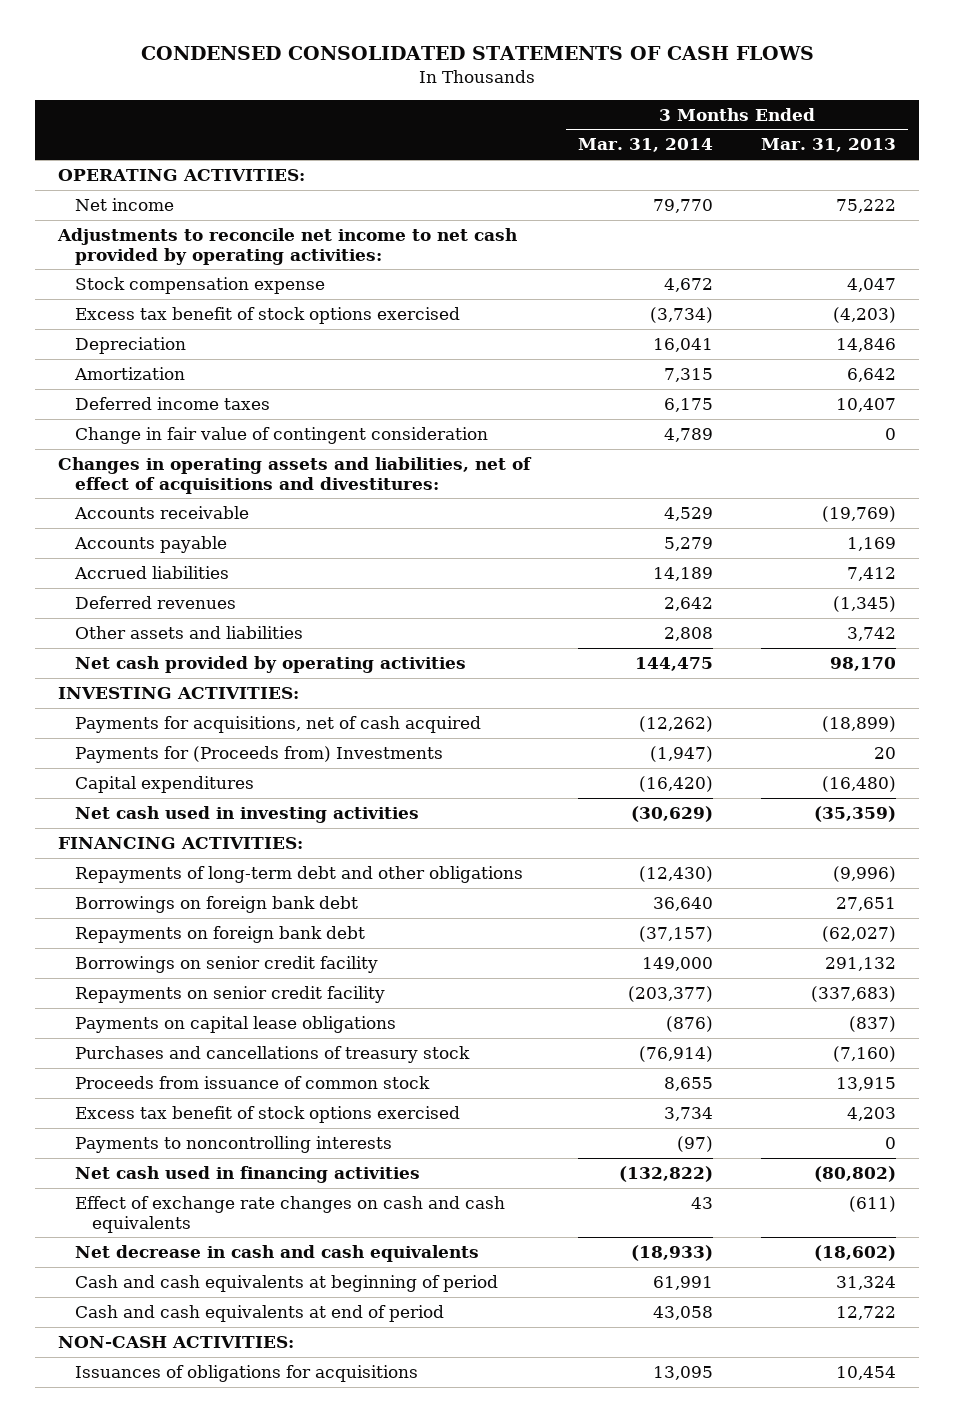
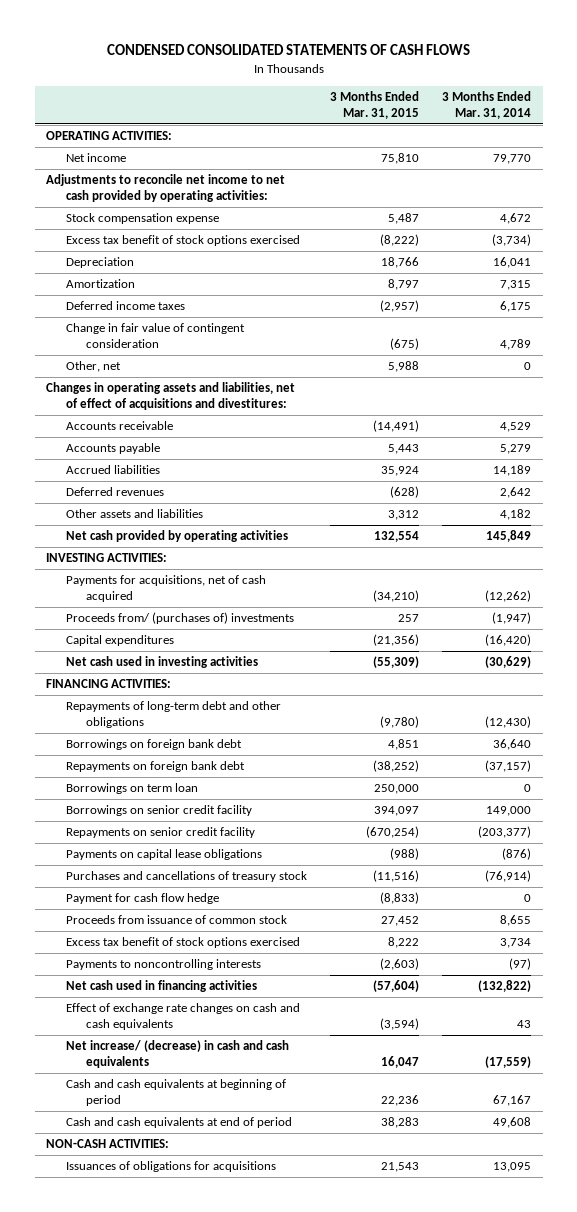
- | 3 Months Ended Mar. 31, 2014 | 3 Months Ended Mar. 31, 2013
+ | 3 Months Ended Mar. 31, 2015 | 3 Months Ended Mar. 31, 2014
+ Other, net | 5,988 | 0
- Other assets and liabilities | 2,808 | 3,742
- Net cash provided by operating activities | 144,475 | 98,170
+ Other assets and liabilities | 3,312 | 4,182
+ Net cash provided by operating activities | 132,554 | 145,849
- Payments for (Proceeds from) Investments | (1,947) | 20
+ Proceeds from/ (purchases of) investments | 257 | (1,947)
+ Borrowings on term loan | 250,000 | 0
+ Payment for cash flow hedge | (8,833) | 0
- Net decrease in cash and cash equivalents | (18,933) | (18,602)
- Cash and cash equivalents at beginning of period | 61,991 | 31,324
- Cash and cash equivalents at end of period | 43,058 | 12,722
+ Net increase/ (decrease) in cash and cash equivalents | 16,047 | (17,559)
+ Cash and cash equivalents at beginning of period | 22,236 | 67,167
+ Cash and cash equivalents at end of period | 38,283 | 49,608

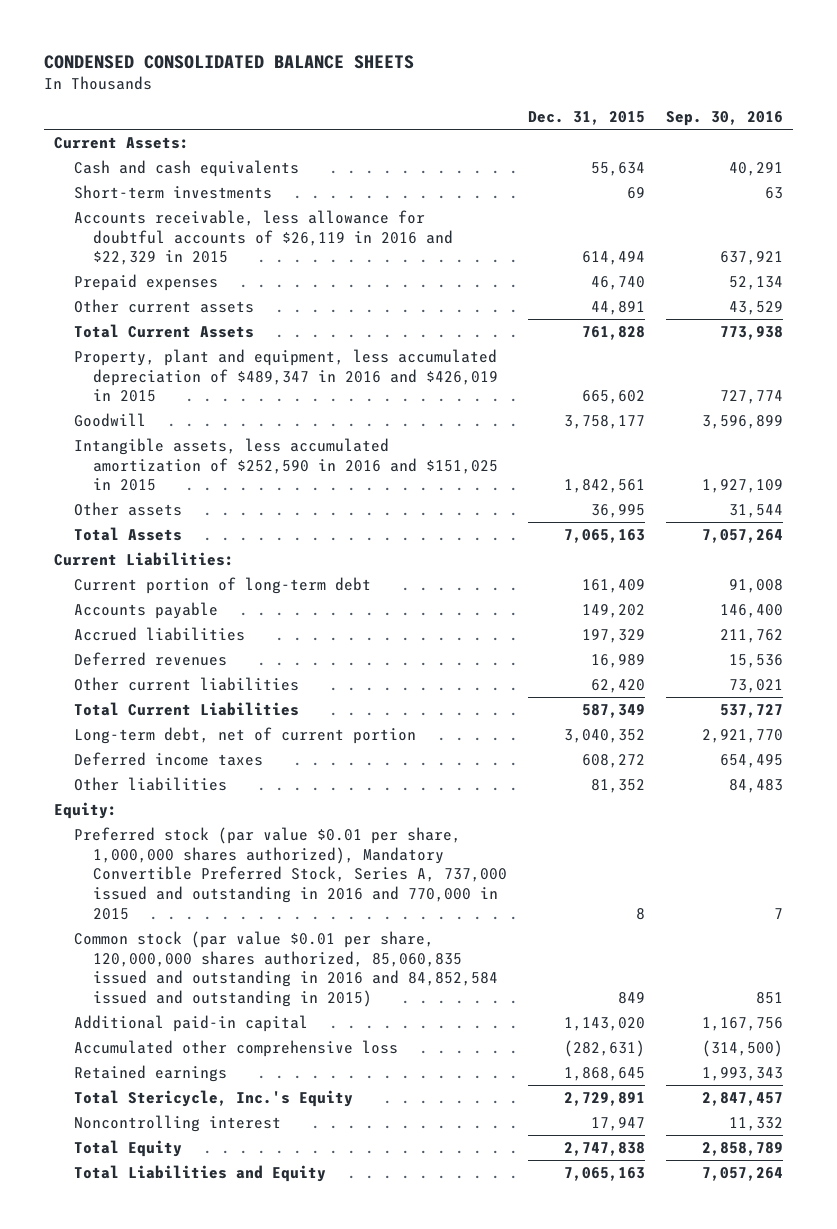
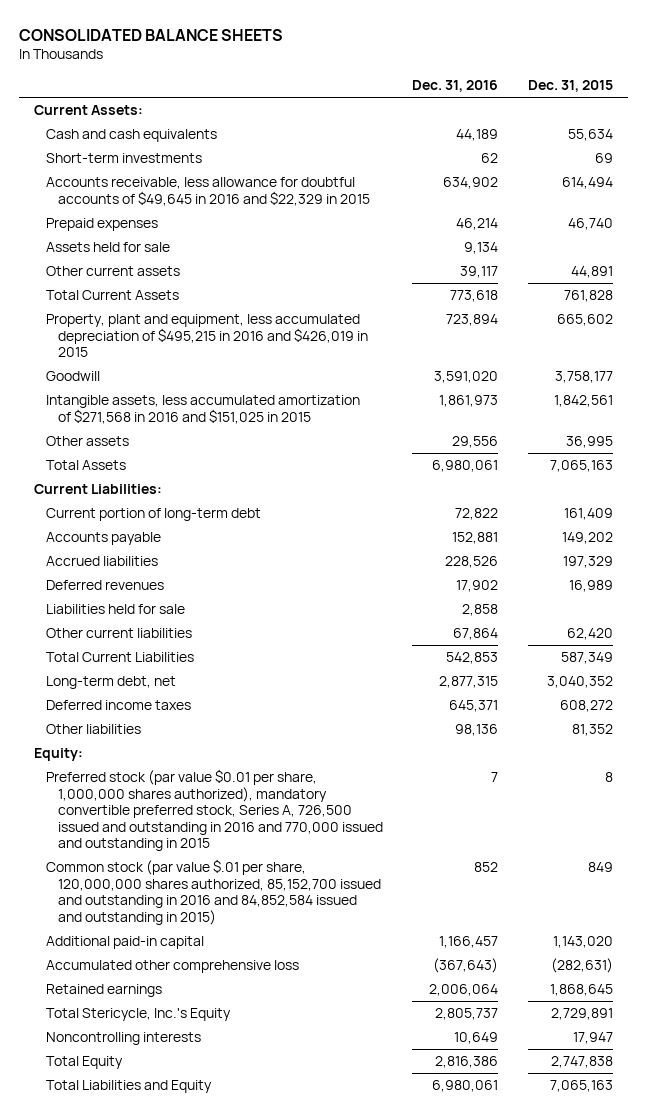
- CONDENSED CONSOLIDATED BALANCE SHEETS
+ CONSOLIDATED BALANCE SHEETS
- | Dec. 31, 2015 | Sep. 30, 2016
+ | Dec. 31, 2016 | Dec. 31, 2015
- Accounts receivable, less allowance for doubtful accounts of $26,119 in 2016 and $22,329 in 2015 | 614,494 | 637,921
+ Accounts receivable, less allowance for doubtful accounts of $49,645 in 2016 and $22,329 in 2015 | 634,902 | 614,494
+ Assets held for sale | 9,134 |
- Property, plant and equipment, less accumulated depreciation of $489,347 in 2016 and $426,019 in 2015 | 665,602 | 727,774
+ Property, plant and equipment, less accumulated depreciation of $495,215 in 2016 and $426,019 in 2015 | 723,894 | 665,602
- Intangible assets, less accumulated amortization of $252,590 in 2016 and $151,025 in 2015 | 1,842,561 | 1,927,109
+ Intangible assets, less accumulated amortization of $271,568 in 2016 and $151,025 in 2015 | 1,861,973 | 1,842,561
+ Liabilities held for sale | 2,858 |
- Long-term debt, net of current portion | 3,040,352 | 2,921,770
+ Long-term debt, net | 2,877,315 | 3,040,352
- Preferred stock (par value $0.01 per share, 1,000,000 shares authorized), Mandatory Convertible Preferred Stock, Series A, 737,000 issued and outstanding in 2016 and 770,000 in 2015 | 8 | 7
- Common stock (par value $0.01 per share, 120,000,000 shares authorized, 85,060,835 issued and outstanding in 2016 and 84,852,584 issued and outstanding in 2015) | 849 | 851
+ Preferred stock (par value $0.01 per share, 1,000,000 shares authorized), mandatory convertible preferred stock, Series A, 726,500 issued and outstanding in 2016 and 770,000 issued and outstanding in 2015 | 7 | 8
+ Common stock (par value $.01 per share, 120,000,000 shares authorized, 85,152,700 issued and outstanding in 2016 and 84,852,584 issued and outstanding in 2015) | 852 | 849
- Noncontrolling interest | 17,947 | 11,332
+ Noncontrolling interests | 10,649 | 17,947

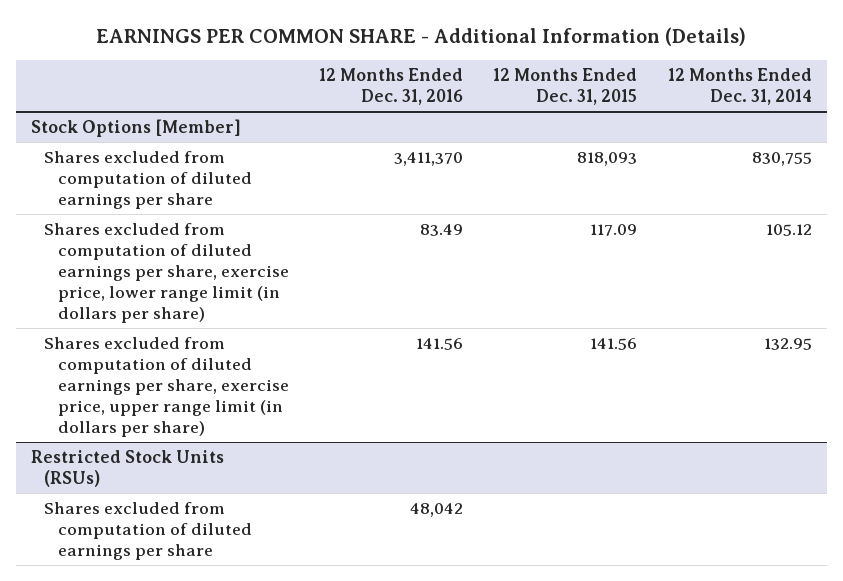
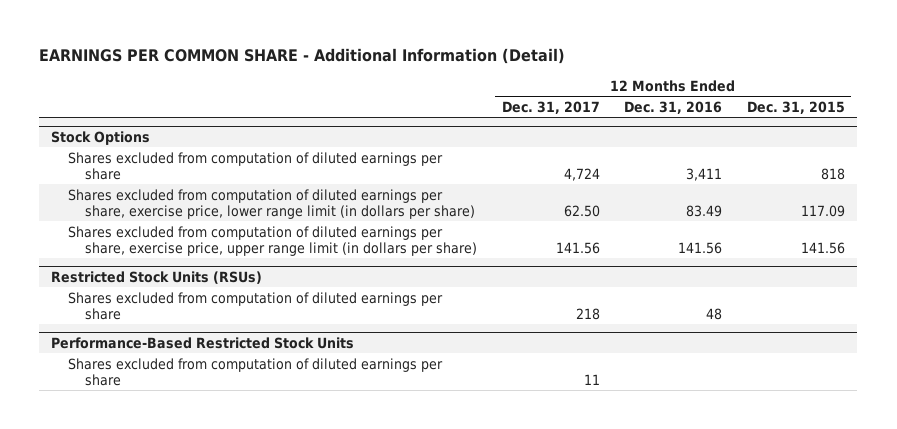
- EARNINGS PER COMMON SHARE - Additional Information (Details)
+ EARNINGS PER COMMON SHARE - Additional Information (Detail)
- | 12 Months Ended Dec. 31, 2016 | 12 Months Ended Dec. 31, 2015 | 12 Months Ended Dec. 31, 2014
+ | 12 Months Ended Dec. 31, 2017 | 12 Months Ended Dec. 31, 2016 | 12 Months Ended Dec. 31, 2015
- Stock Options [Member]
- Shares excluded from computation of diluted earnings per share | 3,411,370 | 818,093 | 830,755
+ Stock Options
+ Shares excluded from computation of diluted earnings per share | 4,724 | 3,411 | 818
@ Restricted Stock Units (RSUs)
- Shares excluded from computation of diluted earnings per share | 48,042 | |
+ Shares excluded from computation of diluted earnings per share | 218 | 48 |
+ Performance-Based Restricted Stock Units
+ Shares excluded from computation of diluted earnings per share | 11 | |

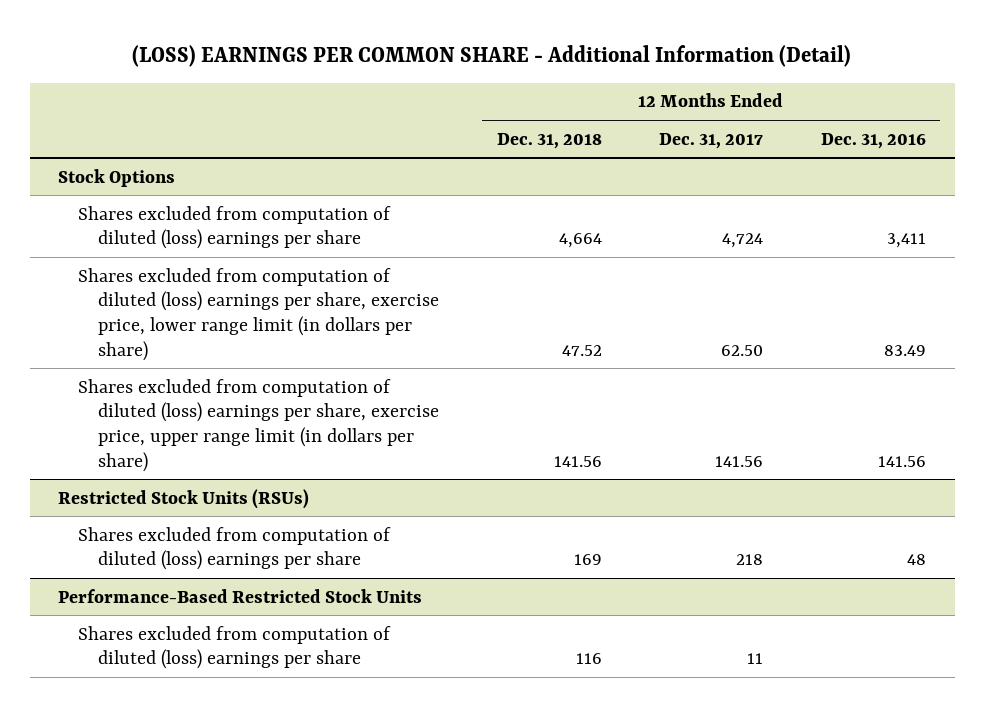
- EARNINGS PER COMMON SHARE - Additional Information (Detail)
+ (LOSS) EARNINGS PER COMMON SHARE - Additional Information (Detail)
- | 12 Months Ended Dec. 31, 2017 | 12 Months Ended Dec. 31, 2016 | 12 Months Ended Dec. 31, 2015
+ | 12 Months Ended Dec. 31, 2018 | 12 Months Ended Dec. 31, 2017 | 12 Months Ended Dec. 31, 2016
@ Stock Options
- Shares excluded from computation of diluted earnings per share | 4,724 | 3,411 | 818
- Shares excluded from computation of diluted earnings per share, exercise price, lower range limit (in dollars per share) | 62.50 | 83.49 | 117.09
- Shares excluded from computation of diluted earnings per share, exercise price, upper range limit (in dollars per share) | 141.56 | 141.56 | 141.56
+ Shares excluded from computation of diluted (loss) earnings per share | 4,664 | 4,724 | 3,411
+ Shares excluded from computation of diluted (loss) earnings per share, exercise price, lower range limit (in dollars per share) | 47.52 | 62.50 | 83.49
+ Shares excluded from computation of diluted (loss) earnings per share, exercise price, upper range limit (in dollars per share) | 141.56 | 141.56 | 141.56
@ Restricted Stock Units (RSUs)
- Shares excluded from computation of diluted earnings per share | 218 | 48 |
+ Shares excluded from computation of diluted (loss) earnings per share | 169 | 218 | 48
@ Performance-Based Restricted Stock Units
- Shares excluded from computation of diluted earnings per share | 11 | |
+ Shares excluded from computation of diluted (loss) earnings per share | 116 | 11 |

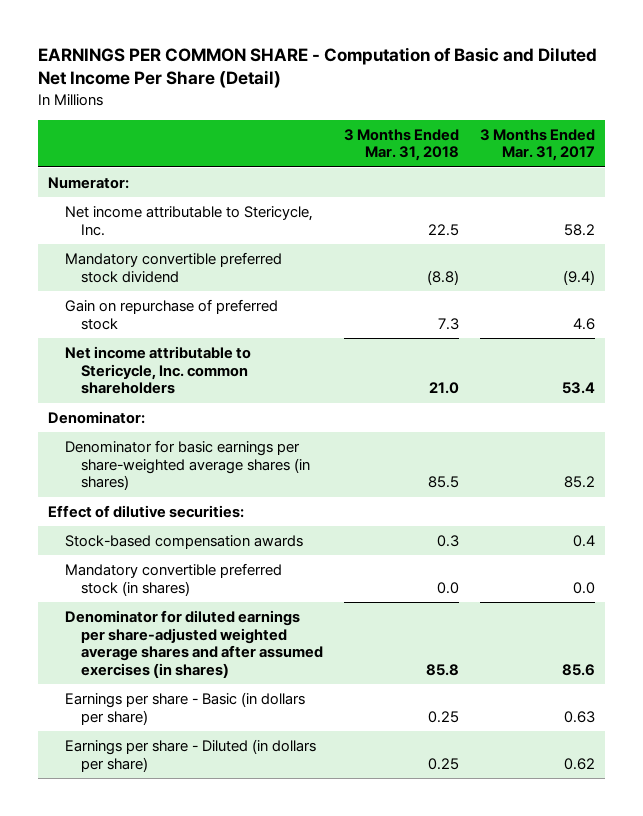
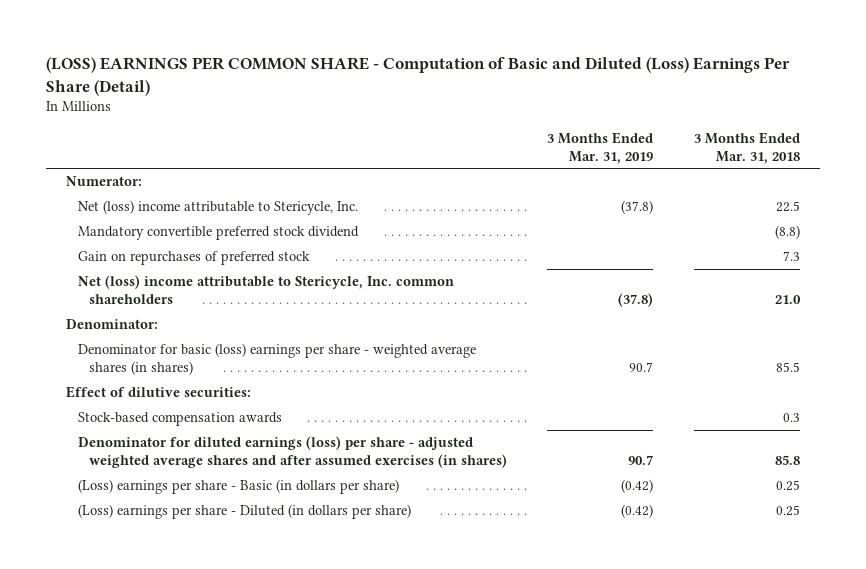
- EARNINGS PER COMMON SHARE - Computation of Basic and Diluted Net Income Per Share (Detail)
+ (LOSS) EARNINGS PER COMMON SHARE - Computation of Basic and Diluted (Loss) Earnings Per Share (Detail)
- | 3 Months Ended Mar. 31, 2018 | 3 Months Ended Mar. 31, 2017
+ | 3 Months Ended Mar. 31, 2019 | 3 Months Ended Mar. 31, 2018
- Net income attributable to Stericycle, Inc. | 22.5 | 58.2
+ Net (loss) income attributable to Stericycle, Inc. | (37.8) | 22.5
- Gain on repurchase of preferred stock | 7.3 | 4.6
- Net income attributable to Stericycle, Inc. common shareholders | 21.0 | 53.4
+ Gain on repurchases of preferred stock | | 7.3
+ Net (loss) income attributable to Stericycle, Inc. common shareholders | (37.8) | 21.0
- Denominator for basic earnings per share-weighted average shares (in shares) | 85.5 | 85.2
+ Denominator for basic (loss) earnings per share - weighted average shares (in shares) | 90.7 | 85.5
- Mandatory convertible preferred stock (in shares) | 0.0 | 0.0
- Denominator for diluted earnings per share-adjusted weighted average shares and after assumed exercises (in shares) | 85.8 | 85.6
- Earnings per share - Basic (in dollars per share) | 0.25 | 0.63
- Earnings per share - Diluted (in dollars per share) | 0.25 | 0.62
+ Denominator for diluted earnings (loss) per share - adjusted weighted average shares and after assumed exercises (in shares) | 90.7 | 85.8
+ (Loss) earnings per share - Basic (in dollars per share) | (0.42) | 0.25
+ (Loss) earnings per share - Diluted (in dollars per share) | (0.42) | 0.25

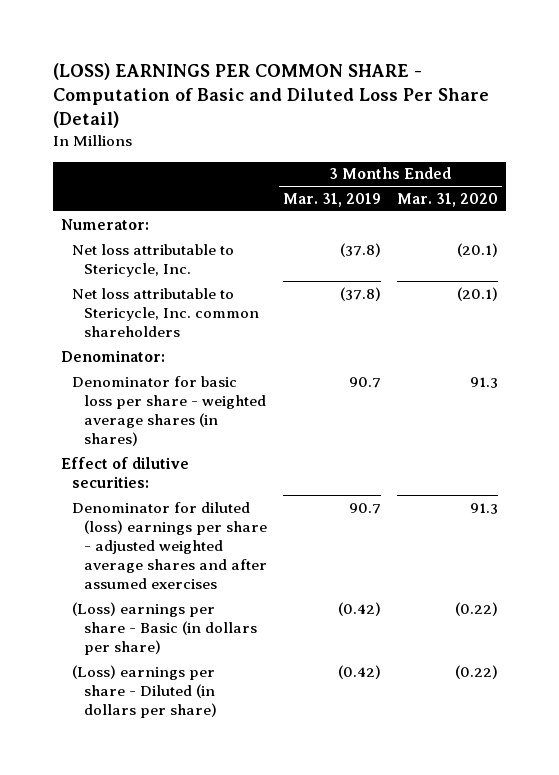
- (LOSS) EARNINGS PER COMMON SHARE - Computation of Basic and Diluted (Loss) Earnings Per Share (Detail)
+ (LOSS) EARNINGS PER COMMON SHARE - Computation of Basic and Diluted Loss Per Share (Detail)
- | 3 Months Ended Mar. 31, 2019 | 3 Months Ended Mar. 31, 2018
+ | 3 Months Ended Mar. 31, 2019 | 3 Months Ended Mar. 31, 2020
- Net (loss) income attributable to Stericycle, Inc. | (37.8) | 22.5
- Mandatory convertible preferred stock dividend | | (8.8)
- Gain on repurchases of preferred stock | | 7.3
- Net (loss) income attributable to Stericycle, Inc. common shareholders | (37.8) | 21.0
+ Net loss attributable to Stericycle, Inc. | (37.8) | (20.1)
+ Net loss attributable to Stericycle, Inc. common shareholders | (37.8) | (20.1)
- Denominator for basic (loss) earnings per share - weighted average shares (in shares) | 90.7 | 85.5
+ Denominator for basic loss per share - weighted average shares (in shares) | 90.7 | 91.3
- Stock-based compensation awards | | 0.3
- Denominator for diluted earnings (loss) per share - adjusted weighted average shares and after assumed exercises (in shares) | 90.7 | 85.8
+ Denominator for diluted (loss) earnings per share - adjusted weighted average shares and after assumed exercises | 90.7 | 91.3

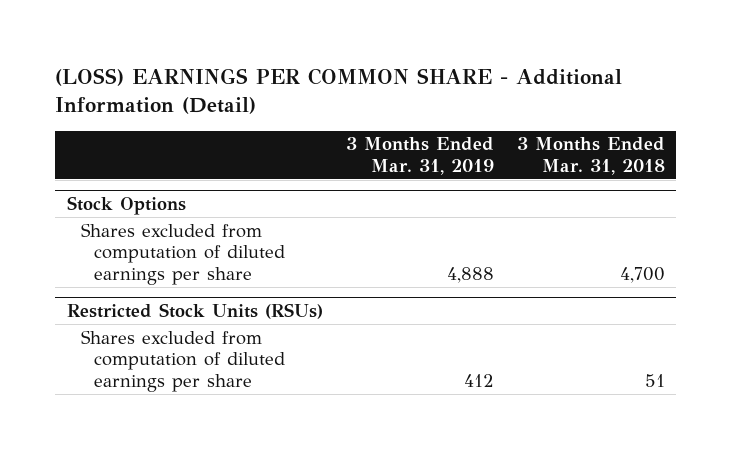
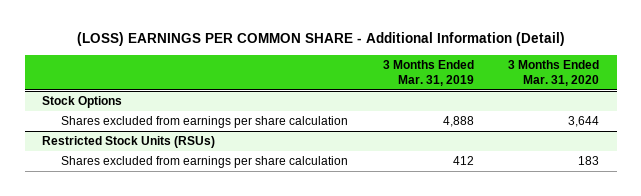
- | 3 Months Ended Mar. 31, 2019 | 3 Months Ended Mar. 31, 2018
+ | 3 Months Ended Mar. 31, 2019 | 3 Months Ended Mar. 31, 2020
@ Stock Options
- Shares excluded from computation of diluted earnings per share | 4,888 | 4,700
+ Shares excluded from earnings per share calculation | 4,888 | 3,644
@ Restricted Stock Units (RSUs)
- Shares excluded from computation of diluted earnings per share | 412 | 51
+ Shares excluded from earnings per share calculation | 412 | 183

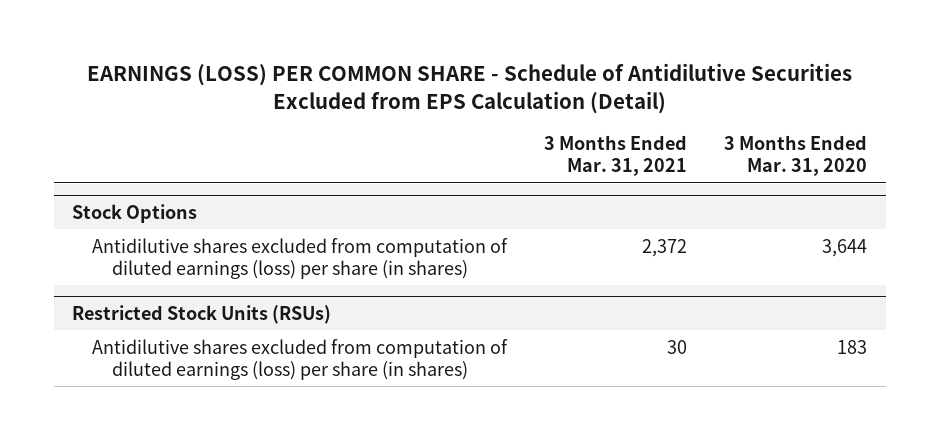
- (LOSS) EARNINGS PER COMMON SHARE - Additional Information (Detail)
+ EARNINGS (LOSS) PER COMMON SHARE - Schedule of Antidilutive Securities Excluded from EPS Calculation (Detail)
- | 3 Months Ended Mar. 31, 2019 | 3 Months Ended Mar. 31, 2020
+ | 3 Months Ended Mar. 31, 2021 | 3 Months Ended Mar. 31, 2020
@ Stock Options
- Shares excluded from earnings per share calculation | 4,888 | 3,644
+ Antidilutive shares excluded from computation of diluted earnings (loss) per share (in shares) | 2,372 | 3,644
@ Restricted Stock Units (RSUs)
- Shares excluded from earnings per share calculation | 412 | 183
+ Antidilutive shares excluded from computation of diluted earnings (loss) per share (in shares) | 30 | 183

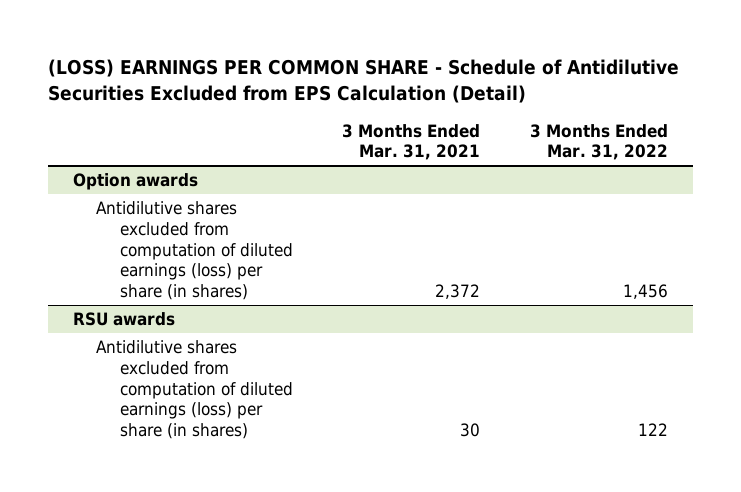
- EARNINGS (LOSS) PER COMMON SHARE - Schedule of Antidilutive Securities Excluded from EPS Calculation (Detail)
+ (LOSS) EARNINGS PER COMMON SHARE - Schedule of Antidilutive Securities Excluded from EPS Calculation (Detail)
- | 3 Months Ended Mar. 31, 2021 | 3 Months Ended Mar. 31, 2020
+ | 3 Months Ended Mar. 31, 2021 | 3 Months Ended Mar. 31, 2022
- Stock Options
+ Option awards
- Restricted Stock Units (RSUs)
+ RSU awards

